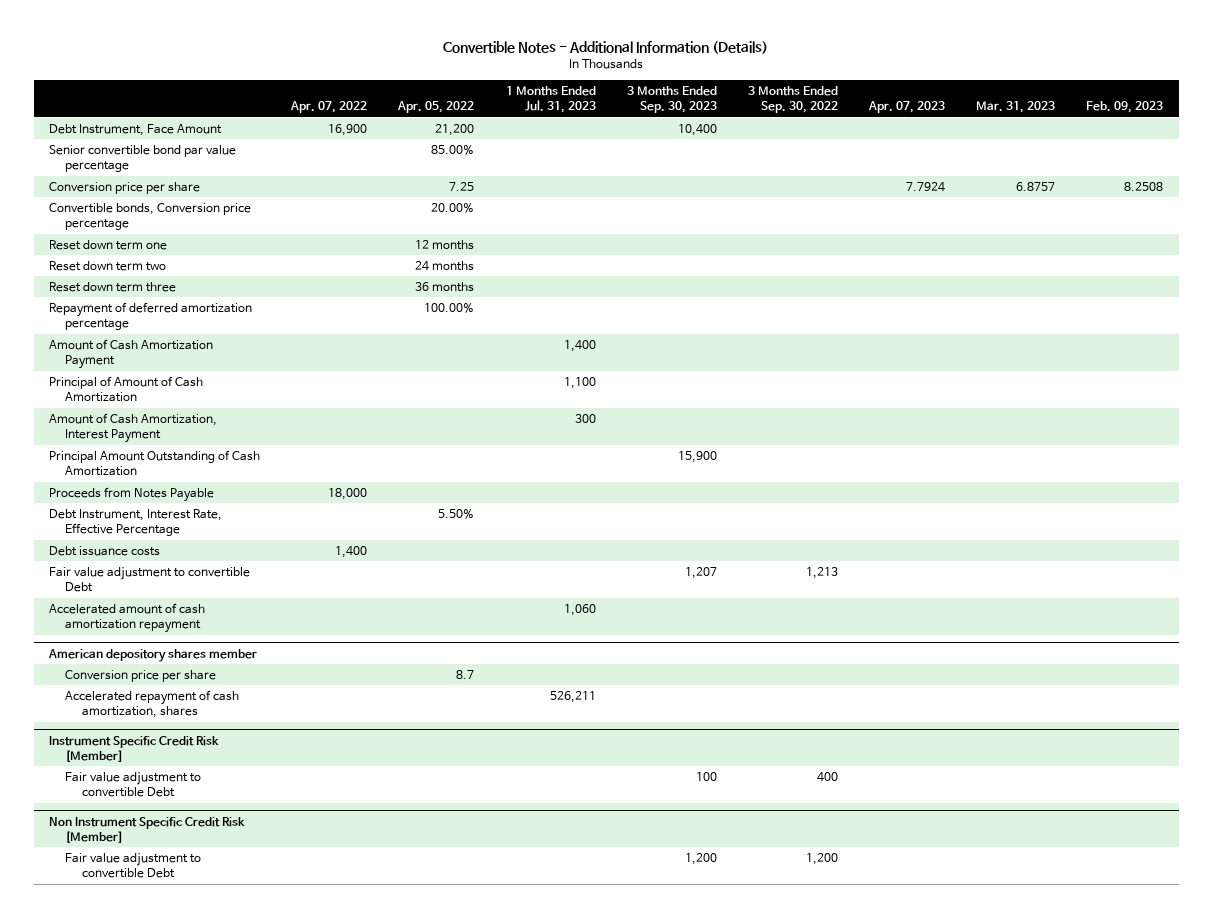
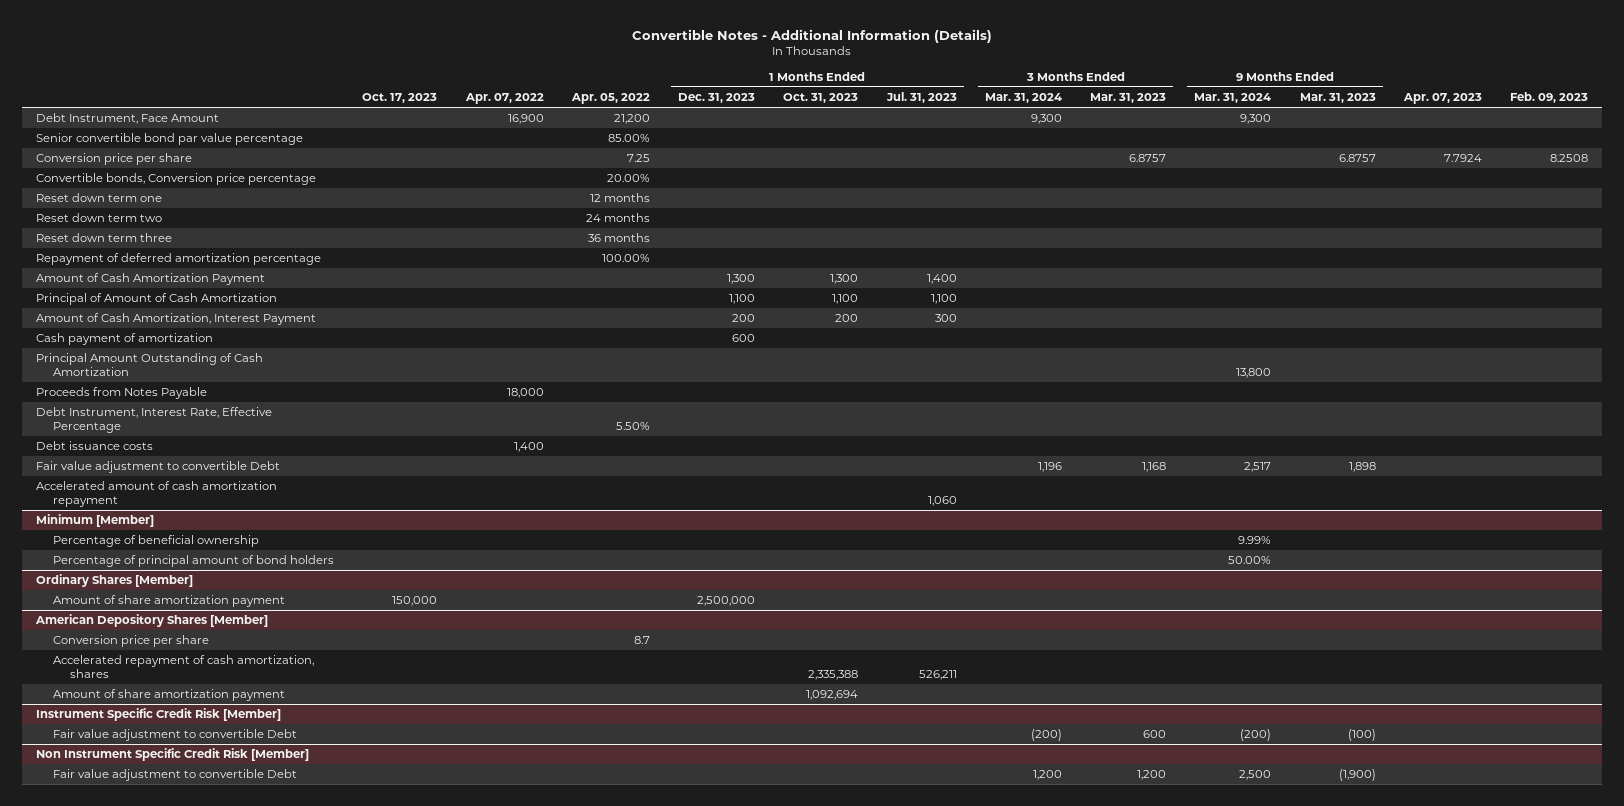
- | Apr. 07, 2022 | Apr. 05, 2022 | 1 Months Ended Jul. 31, 2023 | 3 Months Ended Sep. 30, 2023 | 3 Months Ended Sep. 30, 2022 | Apr. 07, 2023 | Mar. 31, 2023 | Feb. 09, 2023
+ | Oct. 17, 2023 | Apr. 07, 2022 | Apr. 05, 2022 | 1 Months Ended Dec. 31, 2023 | 1 Months Ended Oct. 31, 2023 | 1 Months Ended Jul. 31, 2023 | 3 Months Ended Mar. 31, 2024 | 3 Months Ended Mar. 31, 2023 | 9 Months Ended Mar. 31, 2024 | 9 Months Ended Mar. 31, 2023 | Apr. 07, 2023 | Feb. 09, 2023
+ Cash payment of amortization | | | | 600 | | | | | | | |
- American depository shares member
+ Minimum [Member]
+ Percentage of beneficial ownership | | | | | | | | | 9.99% | | |
+ Percentage of principal amount of bond holders | | | | | | | | | 50.00% | | |
+ Ordinary Shares [Member]
+ Amount of share amortization payment | 150,000 | | | 2,500,000 | | | | | | | |
+ American Depository Shares [Member]
+ Amount of share amortization payment | | | | | 1,092,694 | | | | | | |

